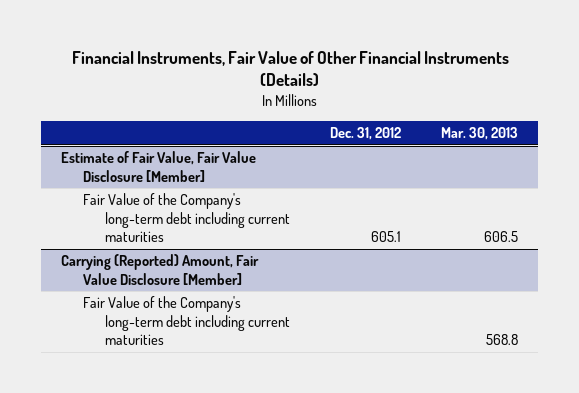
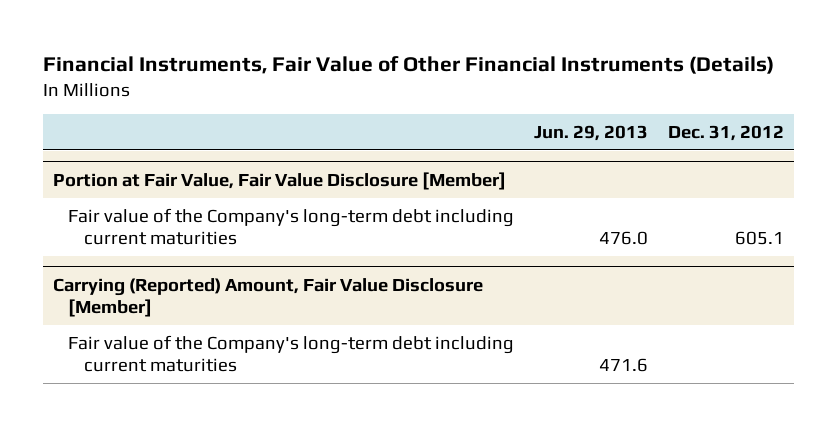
- | Dec. 31, 2012 | Mar. 30, 2013
+ | Jun. 29, 2013 | Dec. 31, 2012
- Estimate of Fair Value, Fair Value Disclosure [Member]
- Fair Value of the Company's long-term debt including current maturities | 605.1 | 606.5
+ Portion at Fair Value, Fair Value Disclosure [Member]
+ Fair value of the Company's long-term debt including current maturities | 476.0 | 605.1
@ Carrying (Reported) Amount, Fair Value Disclosure [Member]
- Fair Value of the Company's long-term debt including current maturities | | 568.8
+ Fair value of the Company's long-term debt including current maturities | 471.6 |

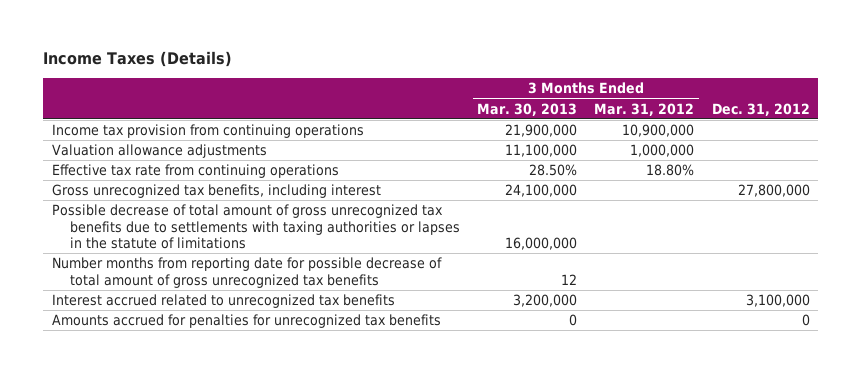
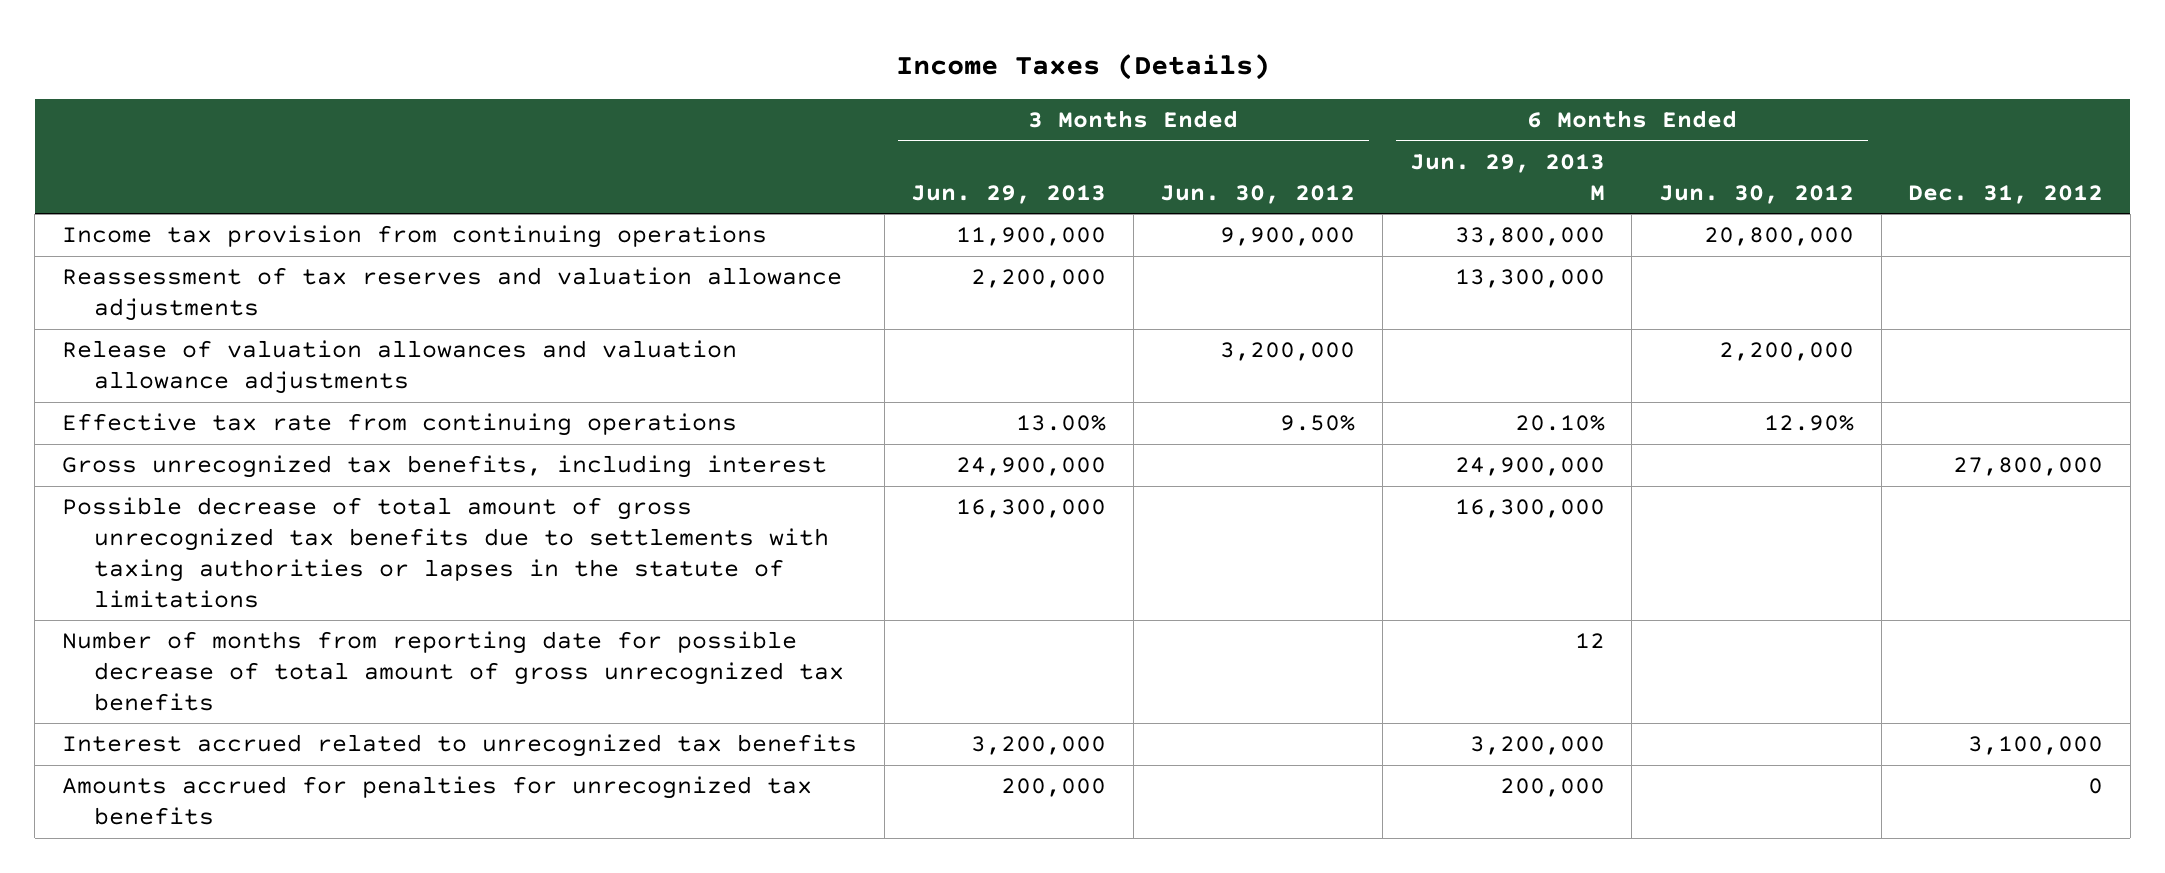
- | 3 Months Ended Mar. 30, 2013 | 3 Months Ended Mar. 31, 2012 | Dec. 31, 2012
+ | 3 Months Ended Jun. 29, 2013 | 3 Months Ended Jun. 30, 2012 | 6 Months Ended Jun. 29, 2013 M | 6 Months Ended Jun. 30, 2012 | Dec. 31, 2012
- Valuation allowance adjustments | 11,100,000 | 1,000,000 |
+ Reassessment of tax reserves and valuation allowance adjustments | 2,200,000 | | 13,300,000 | |
+ Release of valuation allowances and valuation allowance adjustments | | 3,200,000 | | 2,200,000 |
- Number months from reporting date for possible decrease of total amount of gross unrecognized tax benefits | 12 | |
+ Number of months from reporting date for possible decrease of total amount of gross unrecognized tax benefits | | | 12 | |

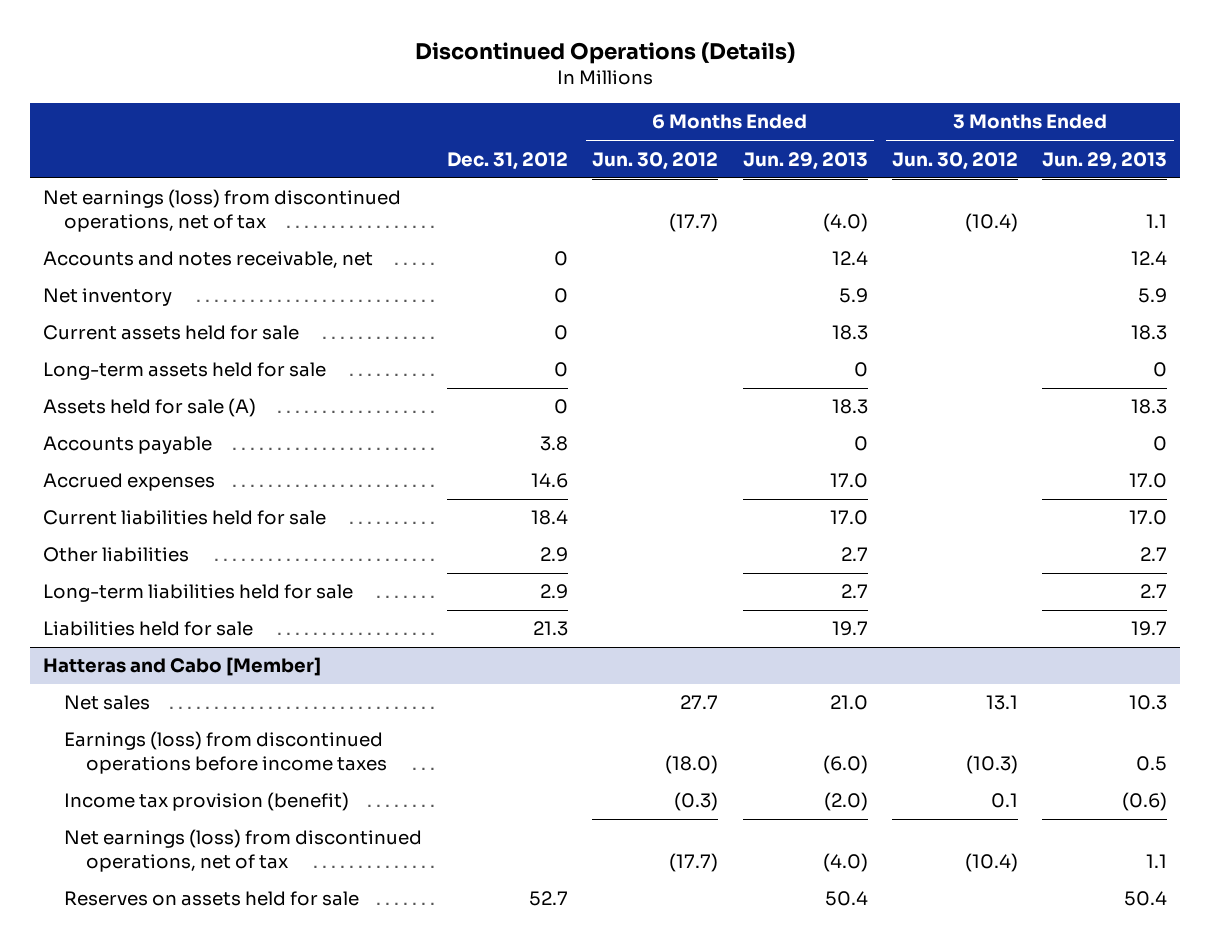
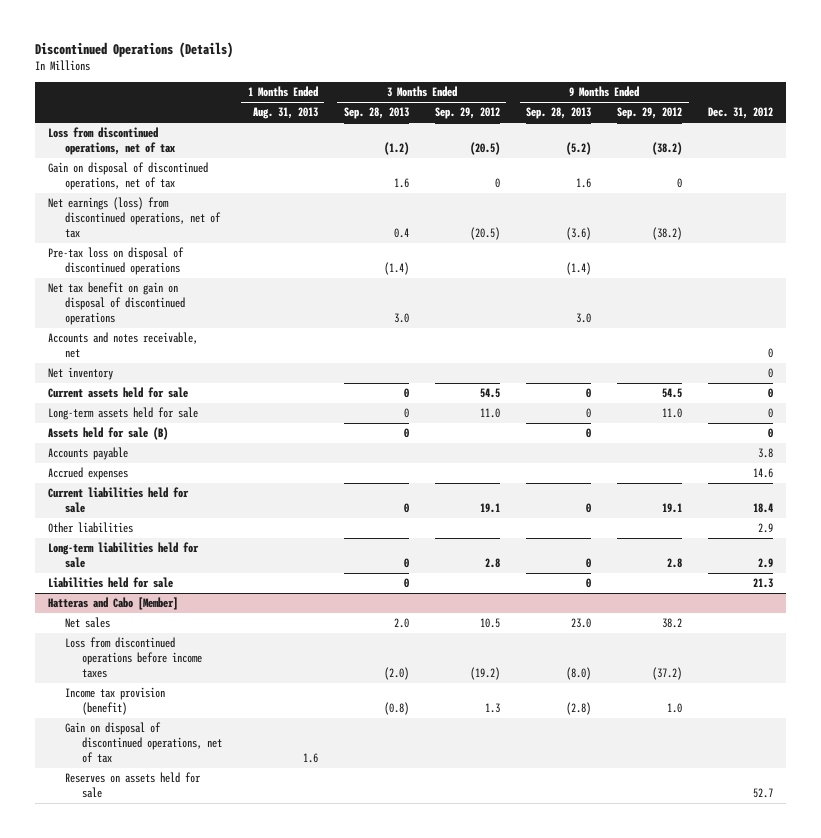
- | Dec. 31, 2012 | 6 Months Ended Jun. 30, 2012 | 6 Months Ended Jun. 29, 2013 | 3 Months Ended Jun. 30, 2012 | 3 Months Ended Jun. 29, 2013
+ | 1 Months Ended Aug. 31, 2013 | 3 Months Ended Sep. 28, 2013 | 3 Months Ended Sep. 29, 2012 | 9 Months Ended Sep. 28, 2013 | 9 Months Ended Sep. 29, 2012 | Dec. 31, 2012
+ Loss from discontinued operations, net of tax | | (1.2) | (20.5) | (5.2) | (38.2) |
+ Gain on disposal of discontinued operations, net of tax | | 1.6 | 0 | 1.6 | 0 |
+ Pre-tax loss on disposal of discontinued operations | | (1.4) | | (1.4) | |
+ Net tax benefit on gain on disposal of discontinued operations | | 3.0 | | 3.0 | |
- Assets held for sale (A) | 0 | | 18.3 | | 18.3
+ Assets held for sale (B) | | 0 | | 0 | | 0
@ Hatteras and Cabo [Member]
- Earnings (loss) from discontinued operations before income taxes | | (18.0) | (6.0) | (10.3) | 0.5
+ Loss from discontinued operations before income taxes | | (2.0) | (19.2) | (8.0) | (37.2) |
- Net earnings (loss) from discontinued operations, net of tax | | (17.7) | (4.0) | (10.4) | 1.1
+ Gain on disposal of discontinued operations, net of tax | 1.6 | | | | |

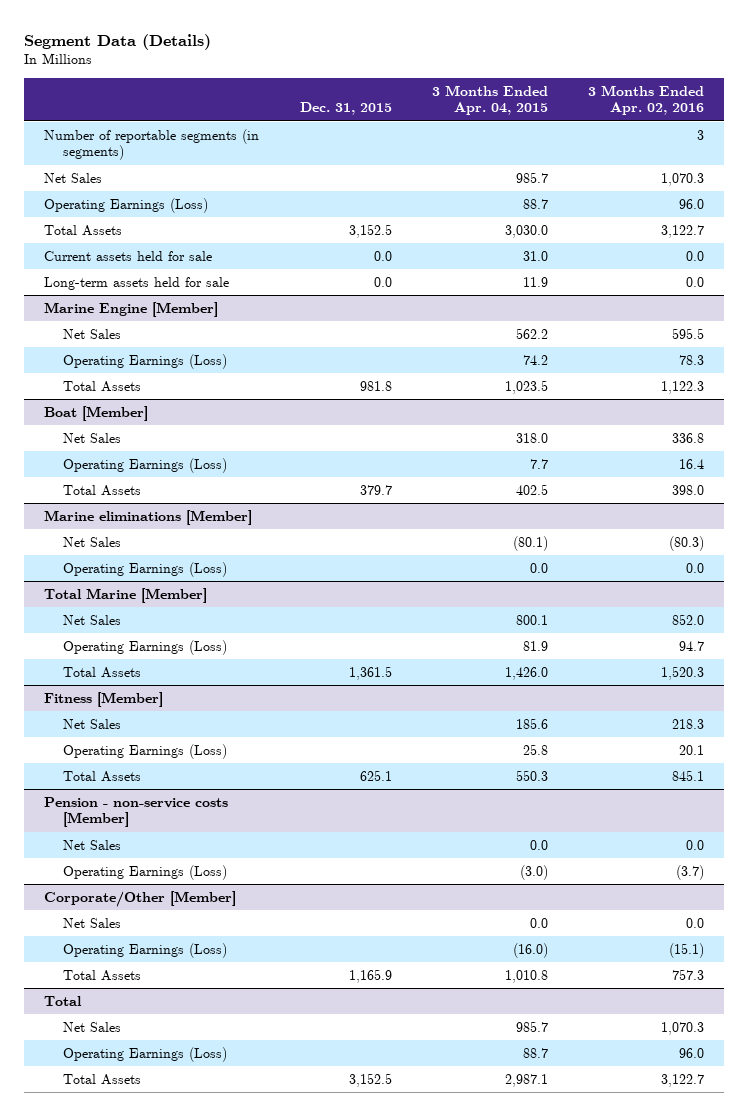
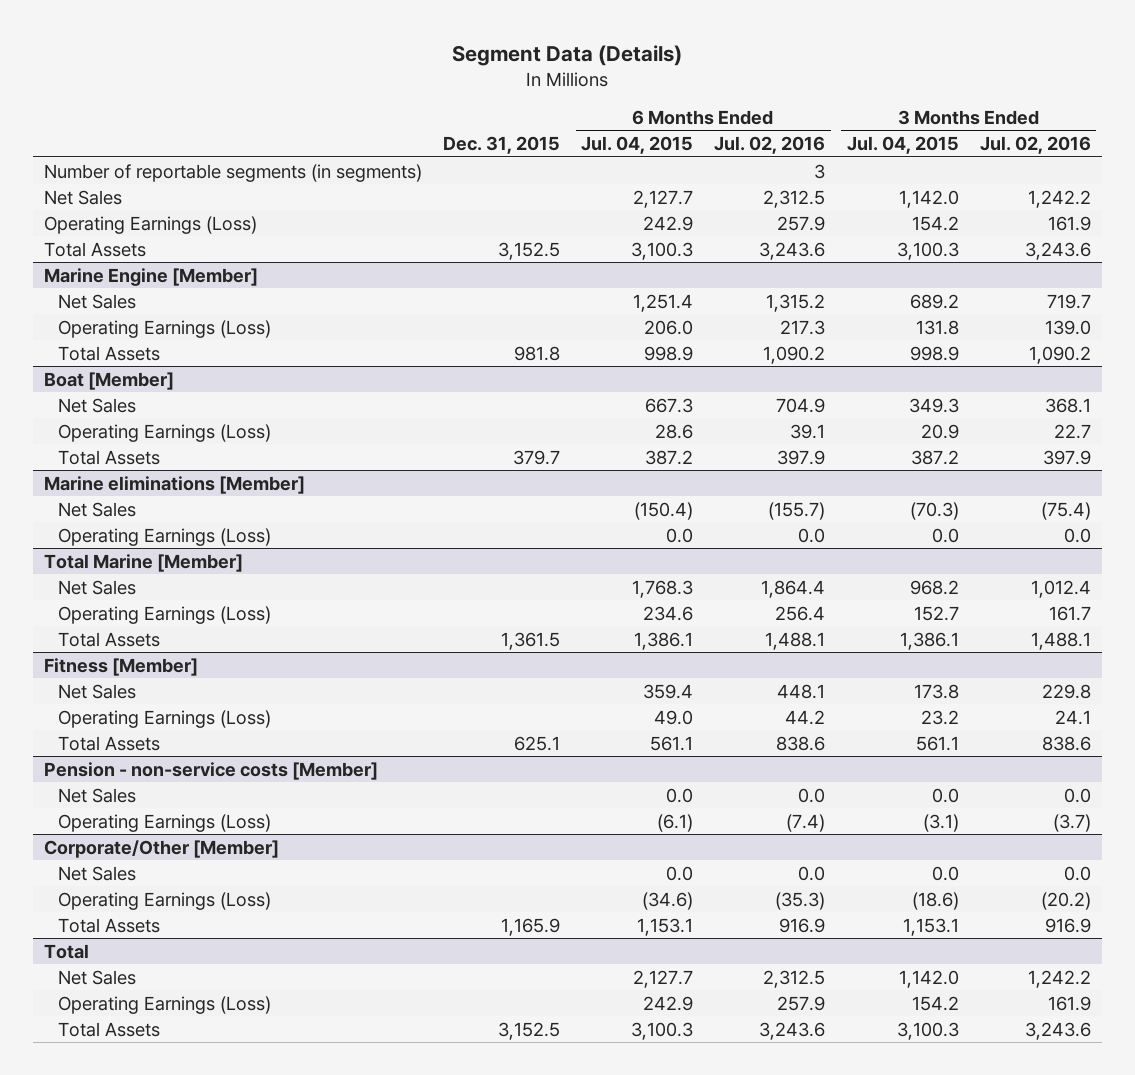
- | Dec. 31, 2015 | 3 Months Ended Apr. 04, 2015 | 3 Months Ended Apr. 02, 2016
+ | Dec. 31, 2015 | 6 Months Ended Jul. 04, 2015 | 6 Months Ended Jul. 02, 2016 | 3 Months Ended Jul. 04, 2015 | 3 Months Ended Jul. 02, 2016
- Current assets held for sale | 0.0 | 31.0 | 0.0
- Long-term assets held for sale | 0.0 | 11.9 | 0.0

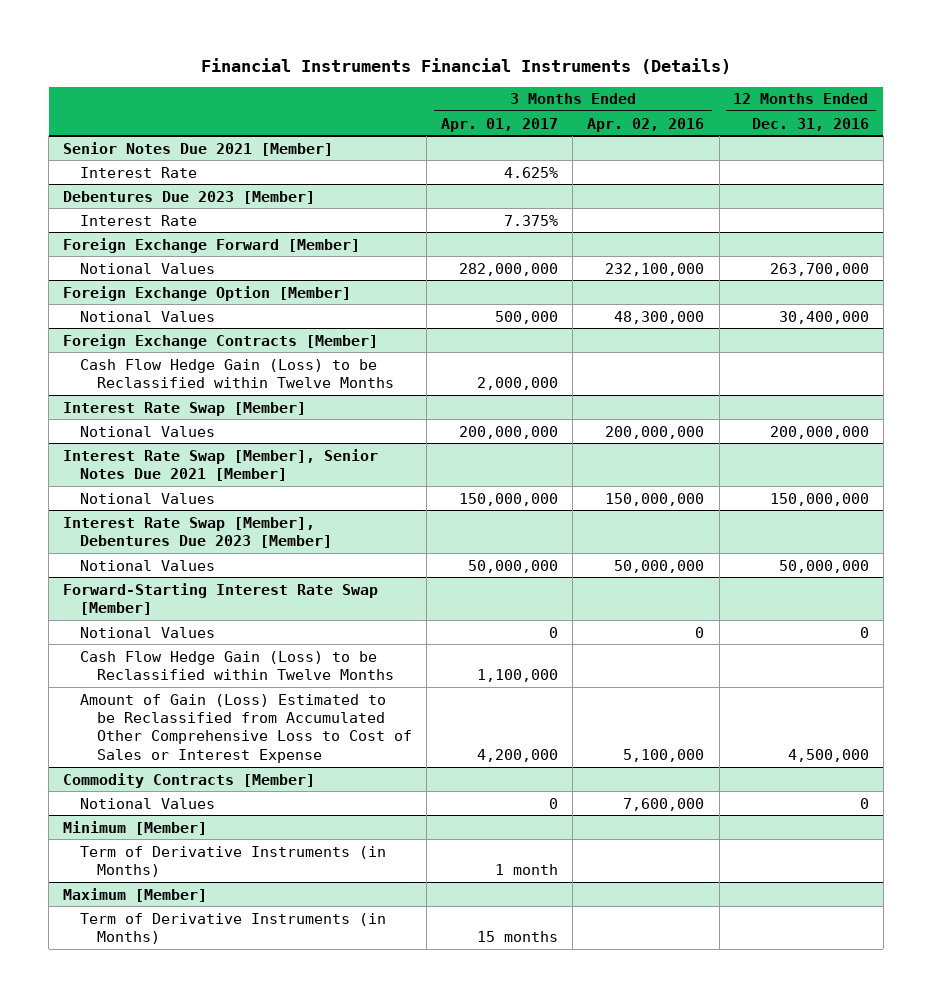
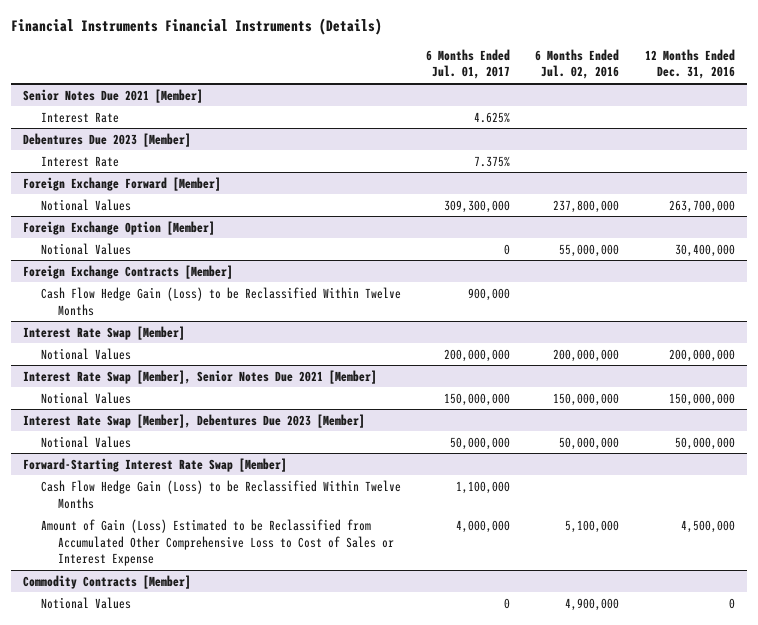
- | 3 Months Ended Apr. 01, 2017 | 3 Months Ended Apr. 02, 2016 | 12 Months Ended Dec. 31, 2016
+ | 6 Months Ended Jul. 01, 2017 | 6 Months Ended Jul. 02, 2016 | 12 Months Ended Dec. 31, 2016
@ Foreign Exchange Contracts [Member]
- Cash Flow Hedge Gain (Loss) to be Reclassified within Twelve Months | 2,000,000 | |
+ Cash Flow Hedge Gain (Loss) to be Reclassified Within Twelve Months | 900,000 | |
@ Forward-Starting Interest Rate Swap [Member]
- Notional Values | 0 | 0 | 0
- Cash Flow Hedge Gain (Loss) to be Reclassified within Twelve Months | 1,100,000 | |
+ Cash Flow Hedge Gain (Loss) to be Reclassified Within Twelve Months | 1,100,000 | |
- Minimum [Member]
- Term of Derivative Instruments (in Months) | 1 month | |
- Maximum [Member]
- Term of Derivative Instruments (in Months) | 15 months | |

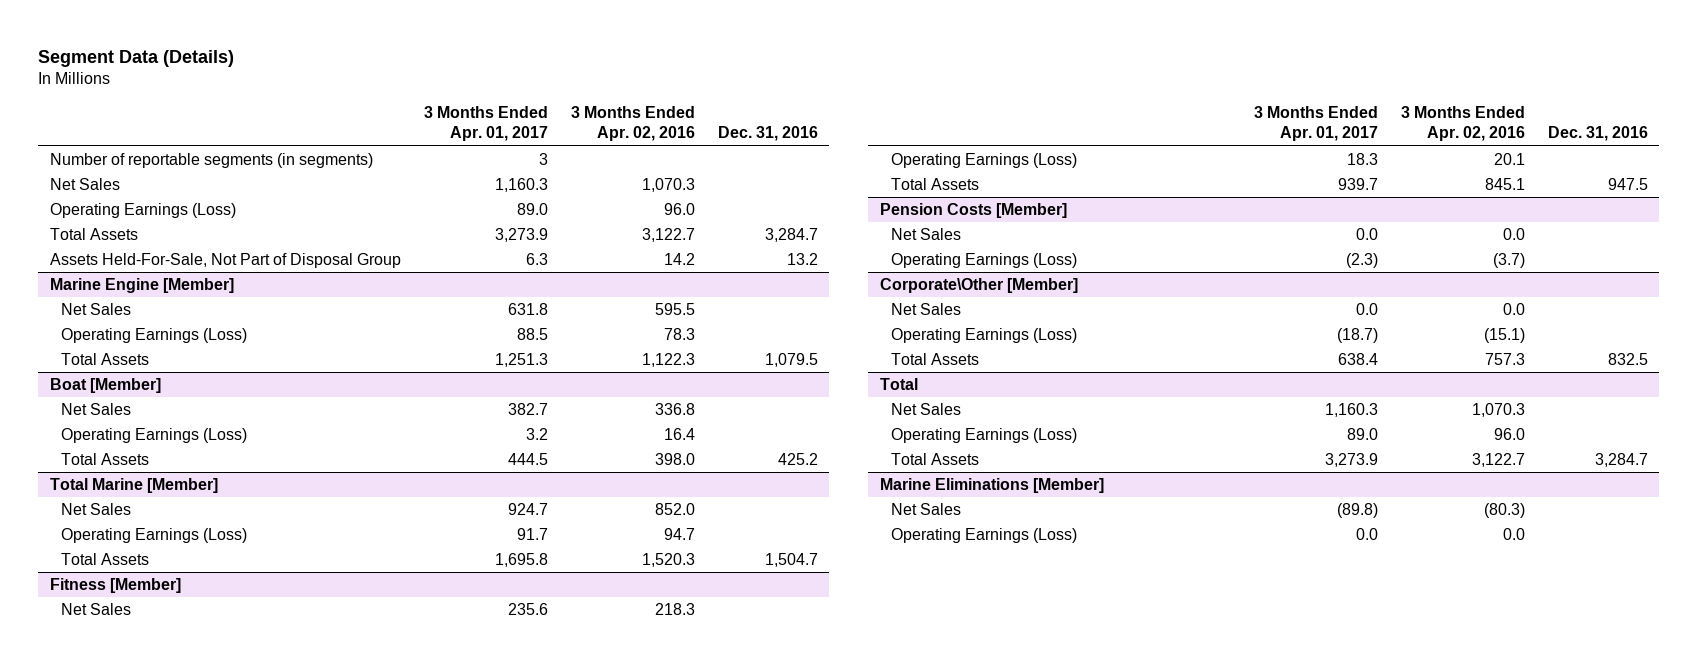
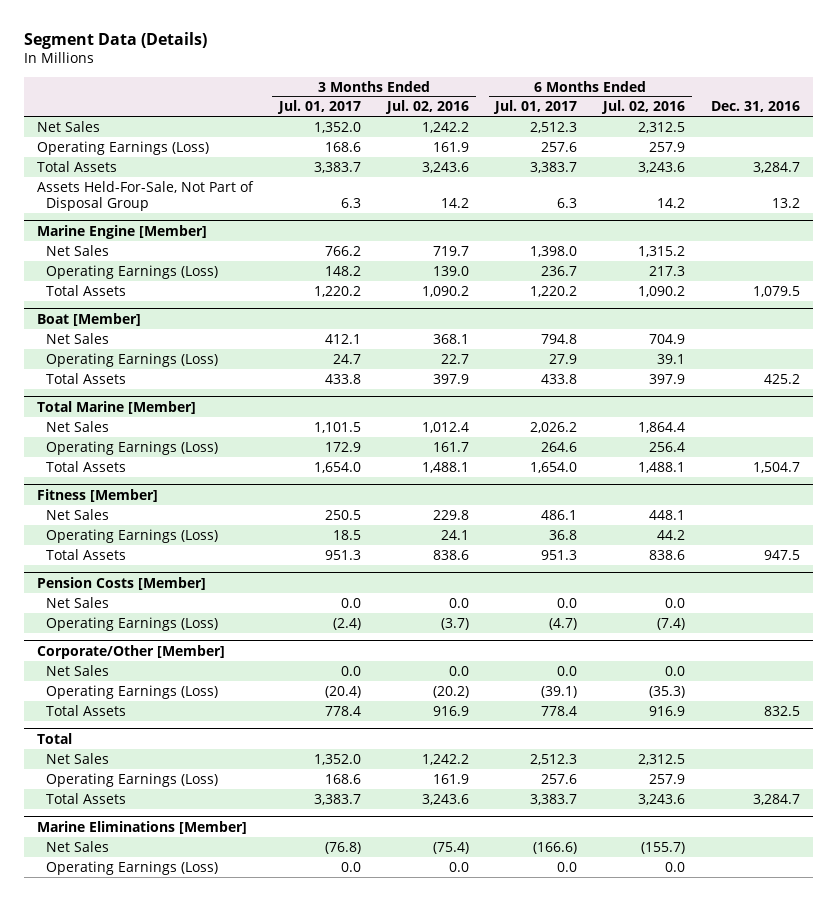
- | 3 Months Ended Apr. 01, 2017 | 3 Months Ended Apr. 02, 2016 | Dec. 31, 2016
+ | 3 Months Ended Jul. 01, 2017 | 3 Months Ended Jul. 02, 2016 | 6 Months Ended Jul. 01, 2017 | 6 Months Ended Jul. 02, 2016 | Dec. 31, 2016
- Number of reportable segments (in segments) | 3 | |
- Corporate\Other [Member]
+ Corporate/Other [Member]

